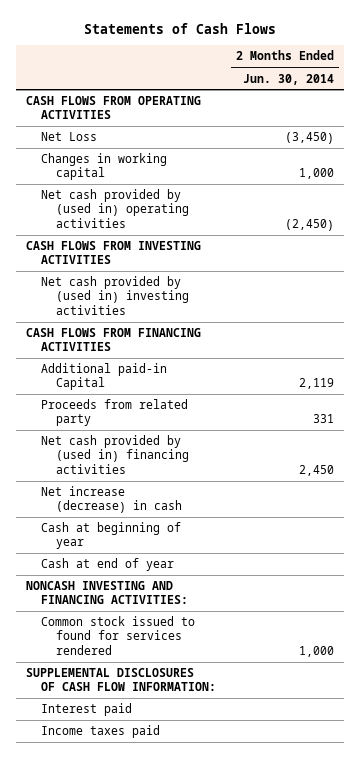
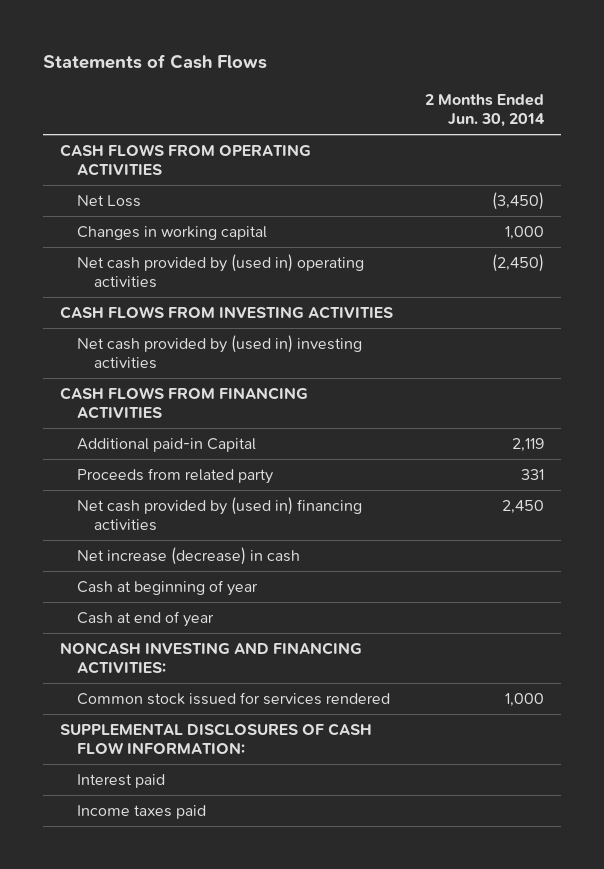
- Common stock issued to found for services rendered | 1,000
+ Common stock issued for services rendered | 1,000

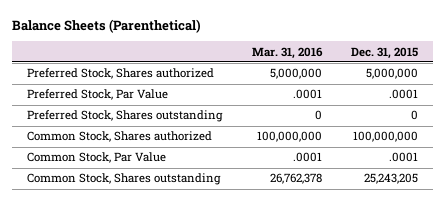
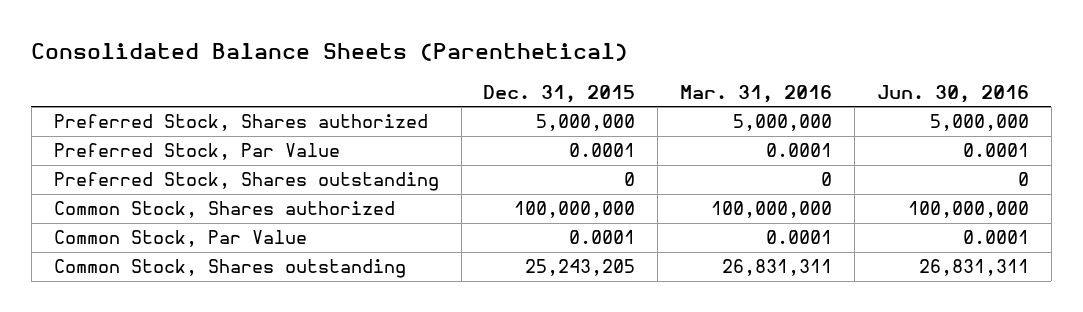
- Balance Sheets (Parenthetical)
+ Consolidated Balance Sheets (Parenthetical)
- | Mar. 31, 2016 | Dec. 31, 2015
+ | Dec. 31, 2015 | Mar. 31, 2016 | Jun. 30, 2016
- Preferred Stock, Par Value | .0001 | .0001
+ Preferred Stock, Par Value | 0.0001 | 0.0001 | 0.0001
- Common Stock, Par Value | .0001 | .0001
- Common Stock, Shares outstanding | 26,762,378 | 25,243,205
+ Common Stock, Par Value | 0.0001 | 0.0001 | 0.0001
+ Common Stock, Shares outstanding | 25,243,205 | 26,831,311 | 26,831,311

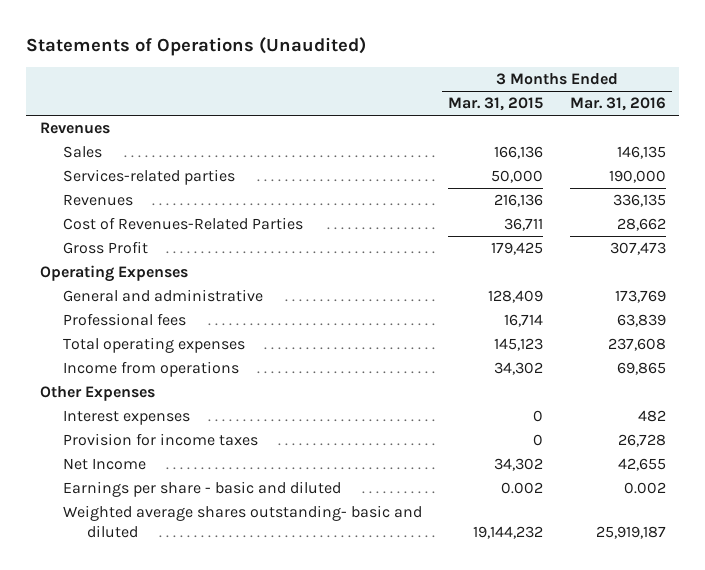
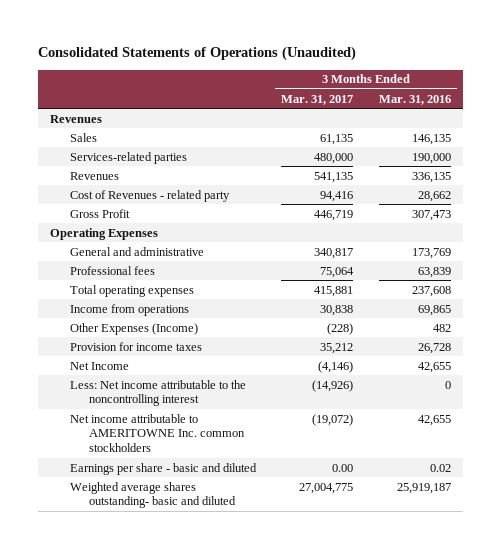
- Statements of Operations (Unaudited)
+ Consolidated Statements of Operations (Unaudited)
- | 3 Months Ended Mar. 31, 2015 | 3 Months Ended Mar. 31, 2016
+ | 3 Months Ended Mar. 31, 2017 | 3 Months Ended Mar. 31, 2016
- Cost of Revenues-Related Parties | 36,711 | 28,662
+ Cost of Revenues - related party | 94,416 | 28,662
- Other Expenses
- Interest expenses | 0 | 482
+ Other Expenses (Income) | (228) | 482
- Earnings per share - basic and diluted | 0.002 | 0.002
+ Less: Net income attributable to the noncontrolling interest | (14,926) | 0
+ Net income attributable to AMERITOWNE Inc. common stockholders | (19,072) | 42,655
+ Earnings per share - basic and diluted | 0.00 | 0.02

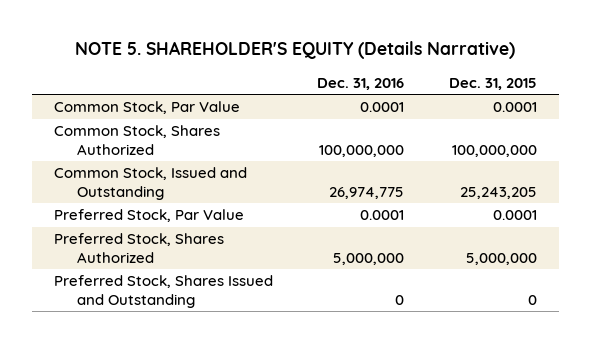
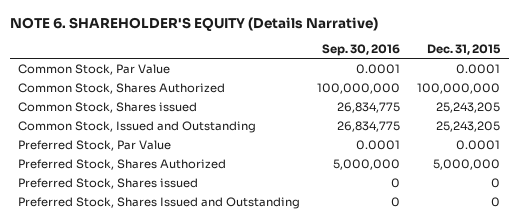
- NOTE 5. SHAREHOLDER'S EQUITY (Details Narrative)
+ NOTE 6. SHAREHOLDER'S EQUITY (Details Narrative)
- | Dec. 31, 2016 | Dec. 31, 2015
+ | Sep. 30, 2016 | Dec. 31, 2015
+ Common Stock, Shares issued | 26,834,775 | 25,243,205
+ Preferred Stock, Shares issued | 0 | 0

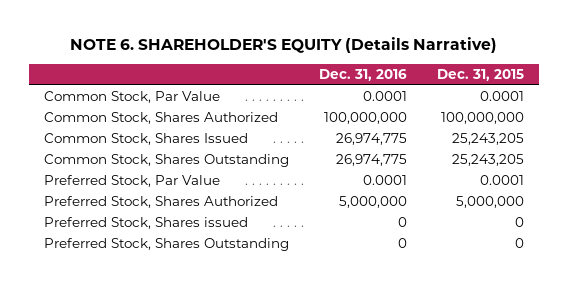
- | Sep. 30, 2016 | Dec. 31, 2015
+ | Dec. 31, 2016 | Dec. 31, 2015
- Common Stock, Shares issued | 26,834,775 | 25,243,205
- Common Stock, Issued and Outstanding | 26,834,775 | 25,243,205
+ Common Stock, Shares Issued | 26,974,775 | 25,243,205
+ Common Stock, Shares Outstanding | 26,974,775 | 25,243,205
- Preferred Stock, Shares Issued and Outstanding | 0 | 0
+ Preferred Stock, Shares Outstanding | 0 | 0

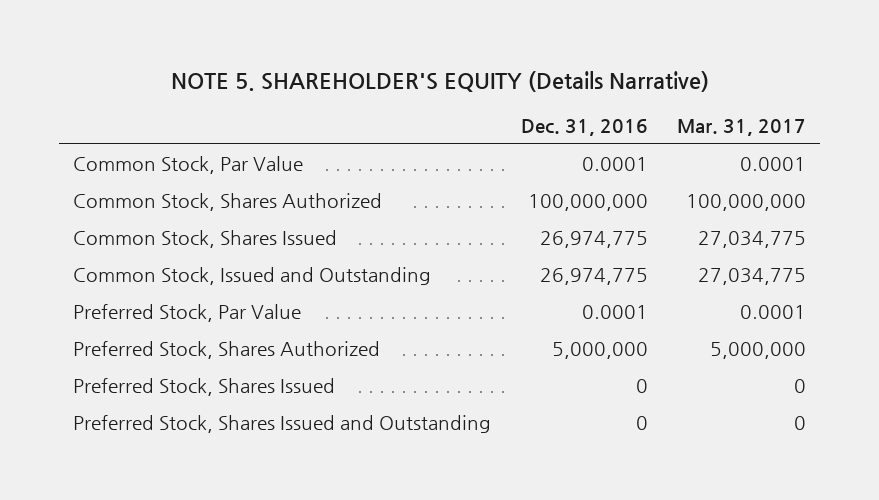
- NOTE 6. SHAREHOLDER'S EQUITY (Details Narrative)
+ NOTE 5. SHAREHOLDER'S EQUITY (Details Narrative)
- | Dec. 31, 2016 | Dec. 31, 2015
+ | Dec. 31, 2016 | Mar. 31, 2017
- Common Stock, Shares Outstanding | 26,974,775 | 25,243,205
+ Common Stock, Issued and Outstanding | 26,974,775 | 27,034,775
- Preferred Stock, Shares issued | 0 | 0
- Preferred Stock, Shares Outstanding | 0 | 0
+ Preferred Stock, Shares Issued | 0 | 0
+ Preferred Stock, Shares Issued and Outstanding | 0 | 0

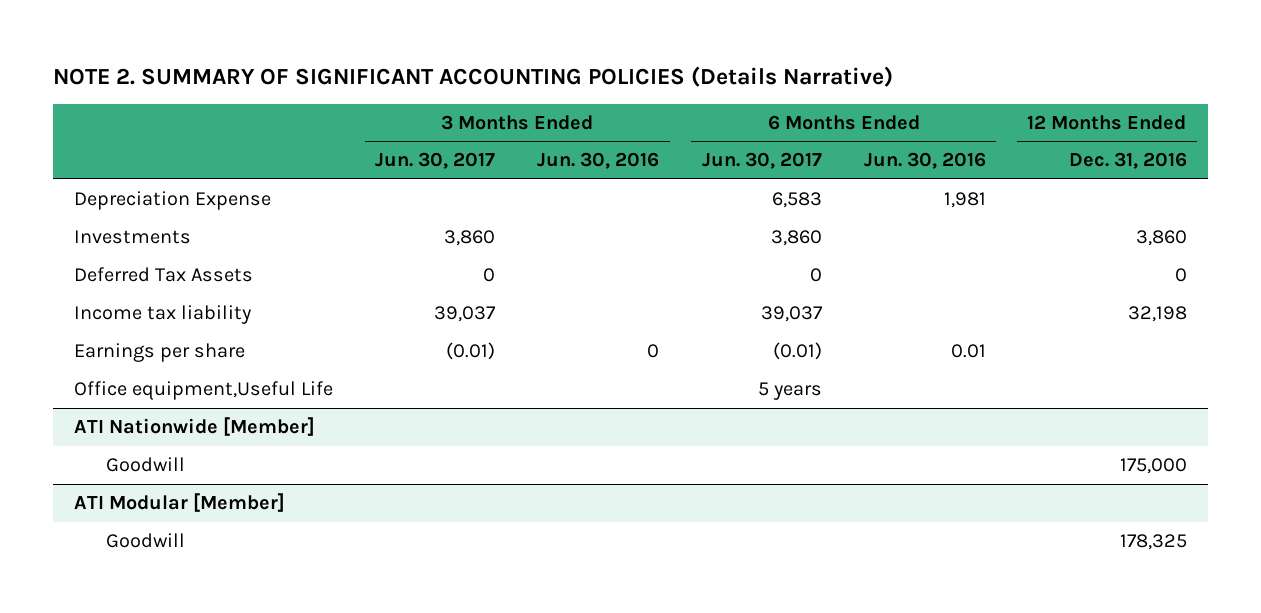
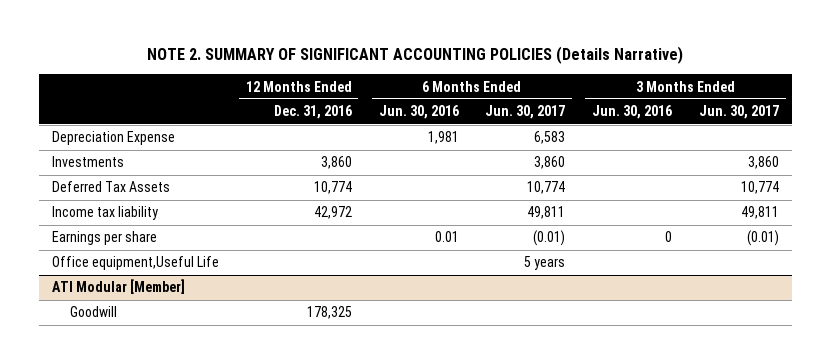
- | 3 Months Ended Jun. 30, 2017 | 3 Months Ended Jun. 30, 2016 | 6 Months Ended Jun. 30, 2017 | 6 Months Ended Jun. 30, 2016 | 12 Months Ended Dec. 31, 2016
+ | 12 Months Ended Dec. 31, 2016 | 6 Months Ended Jun. 30, 2016 | 6 Months Ended Jun. 30, 2017 | 3 Months Ended Jun. 30, 2016 | 3 Months Ended Jun. 30, 2017
- Deferred Tax Assets | 0 | | 0 | | 0
- Income tax liability | 39,037 | | 39,037 | | 32,198
+ Deferred Tax Assets | 10,774 | | 10,774 | | 10,774
+ Income tax liability | 42,972 | | 49,811 | | 49,811
- ATI Nationwide [Member]
- Goodwill | | | | | 175,000

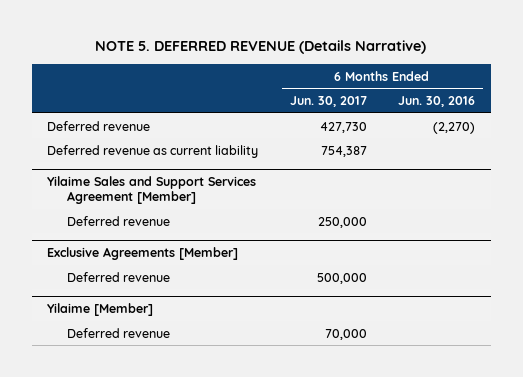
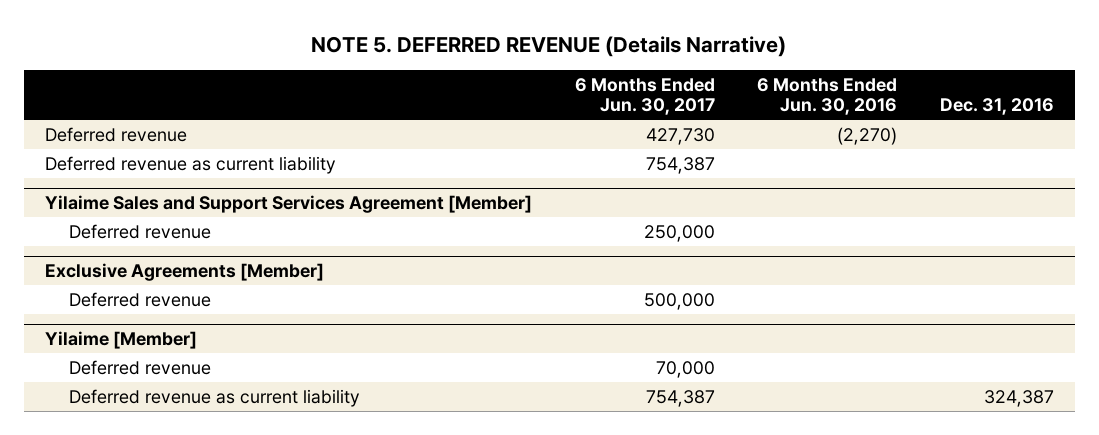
- | 6 Months Ended Jun. 30, 2017 | 6 Months Ended Jun. 30, 2016
+ | 6 Months Ended Jun. 30, 2017 | 6 Months Ended Jun. 30, 2016 | Dec. 31, 2016
@ Yilaime [Member]
+ Deferred revenue as current liability | 754,387 | | 324,387

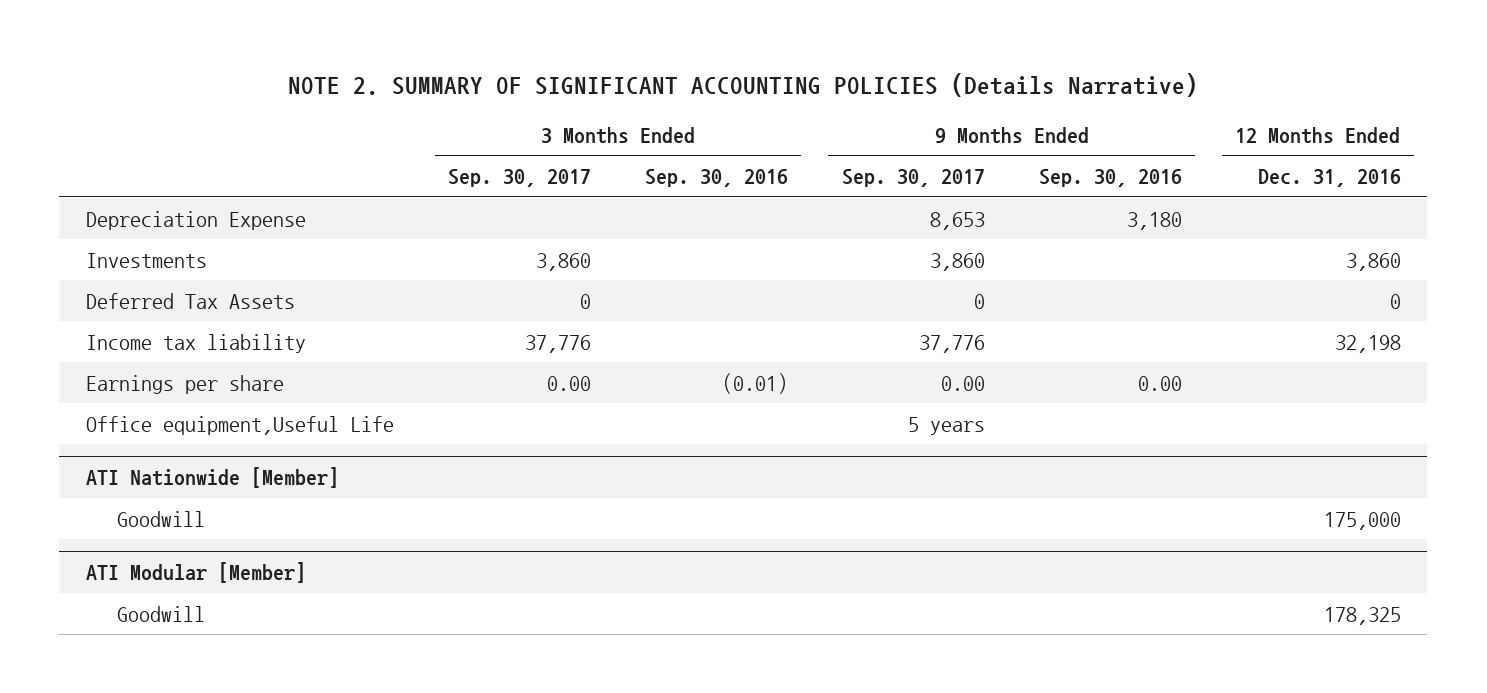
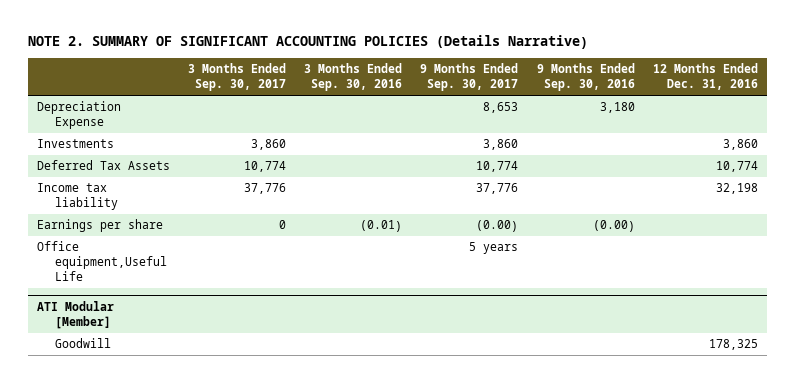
- Deferred Tax Assets | 0 | | 0 | | 0
+ Deferred Tax Assets | 10,774 | | 10,774 | | 10,774
- Earnings per share | 0.00 | (0.01) | 0.00 | 0.00 |
+ Earnings per share | 0 | (0.01) | (0.00) | (0.00) |
- ATI Nationwide [Member]
- Goodwill | | | | | 175,000

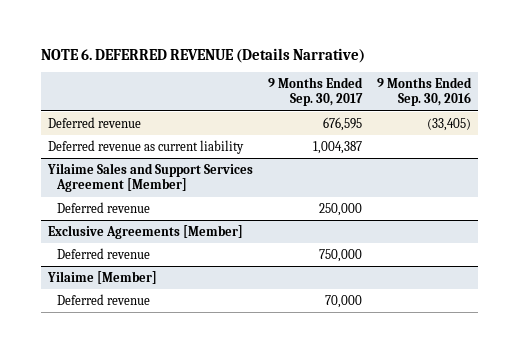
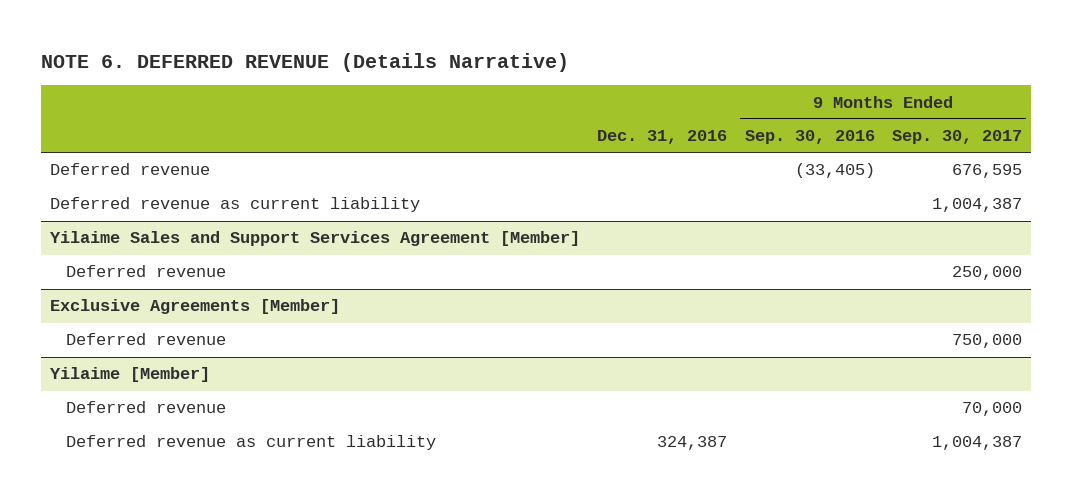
- | 9 Months Ended Sep. 30, 2017 | 9 Months Ended Sep. 30, 2016
+ | Dec. 31, 2016 | 9 Months Ended Sep. 30, 2016 | 9 Months Ended Sep. 30, 2017
@ Yilaime [Member]
+ Deferred revenue as current liability | 324,387 | | 1,004,387

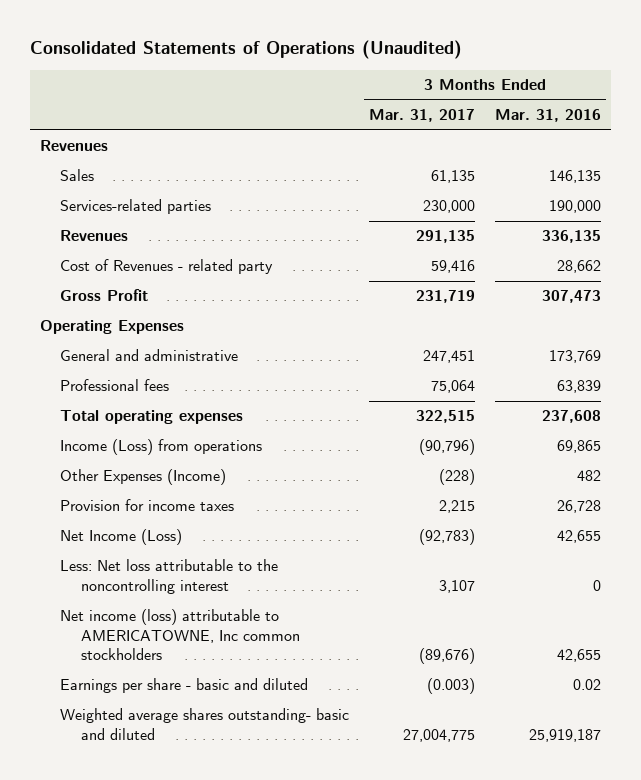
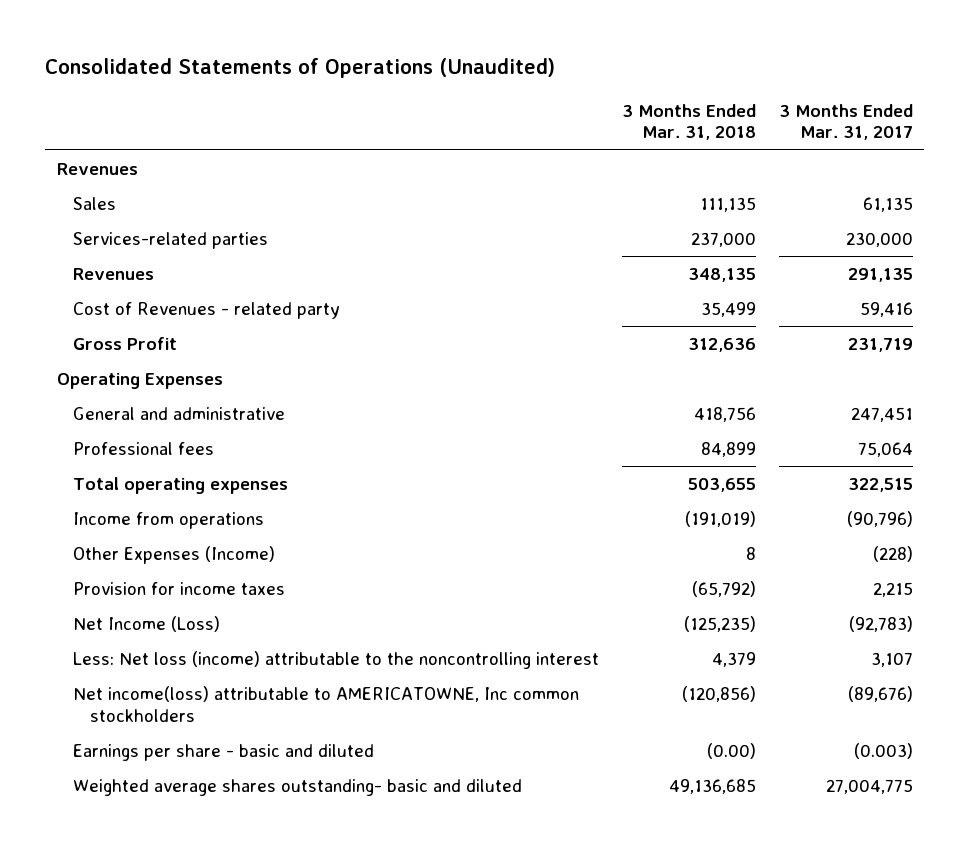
- | 3 Months Ended Mar. 31, 2017 | 3 Months Ended Mar. 31, 2016
+ | 3 Months Ended Mar. 31, 2018 | 3 Months Ended Mar. 31, 2017
- Income (Loss) from operations | (90,796) | 69,865
+ Income from operations | (191,019) | (90,796)
- Less: Net loss attributable to the noncontrolling interest | 3,107 | 0
- Net income (loss) attributable to AMERICATOWNE, Inc common stockholders | (89,676) | 42,655
+ Less: Net loss (income) attributable to the noncontrolling interest | 4,379 | 3,107
+ Net income(loss) attributable to AMERICATOWNE, Inc common stockholders | (120,856) | (89,676)

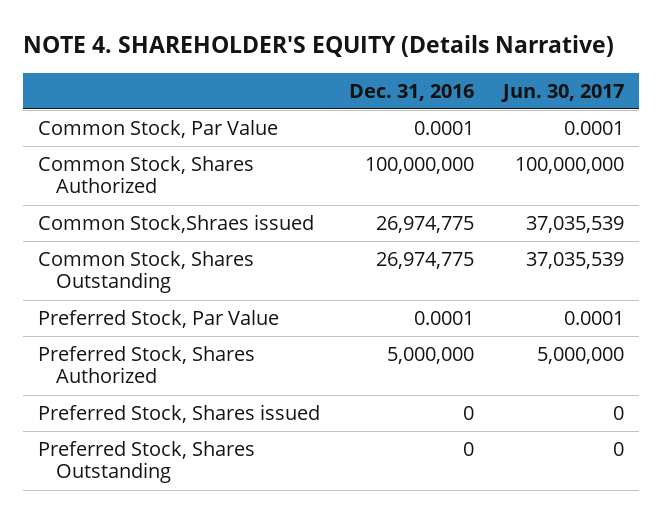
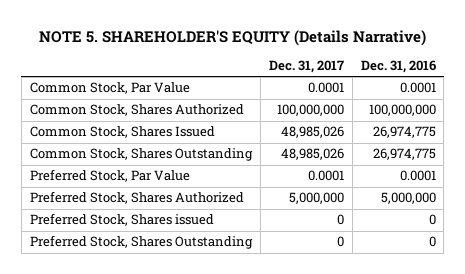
- NOTE 4. SHAREHOLDER'S EQUITY (Details Narrative)
+ NOTE 5. SHAREHOLDER'S EQUITY (Details Narrative)
- | Dec. 31, 2016 | Jun. 30, 2017
+ | Dec. 31, 2017 | Dec. 31, 2016
- Common Stock,Shraes issued | 26,974,775 | 37,035,539
+ Common Stock, Shares Issued | 48,985,026 | 26,974,775

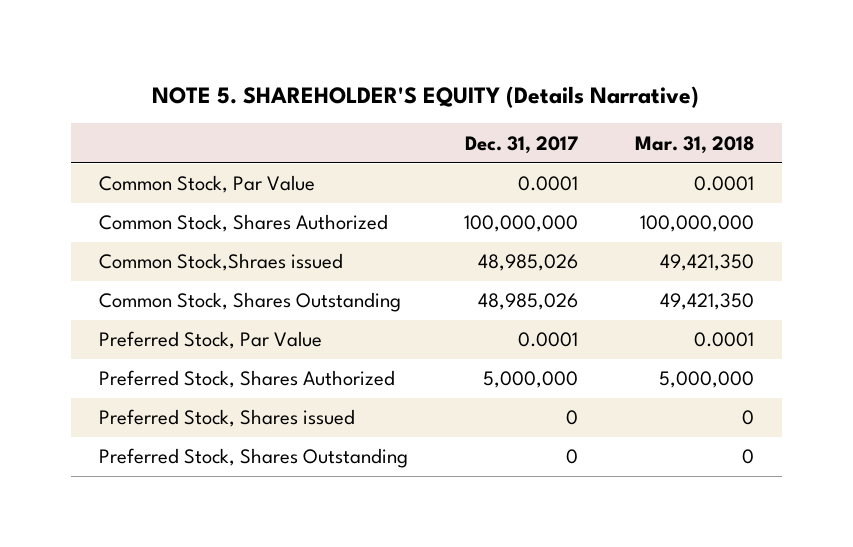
- | Dec. 31, 2017 | Dec. 31, 2016
+ | Dec. 31, 2017 | Mar. 31, 2018
- Common Stock, Shares Issued | 48,985,026 | 26,974,775
+ Common Stock,Shraes issued | 48,985,026 | 49,421,350

